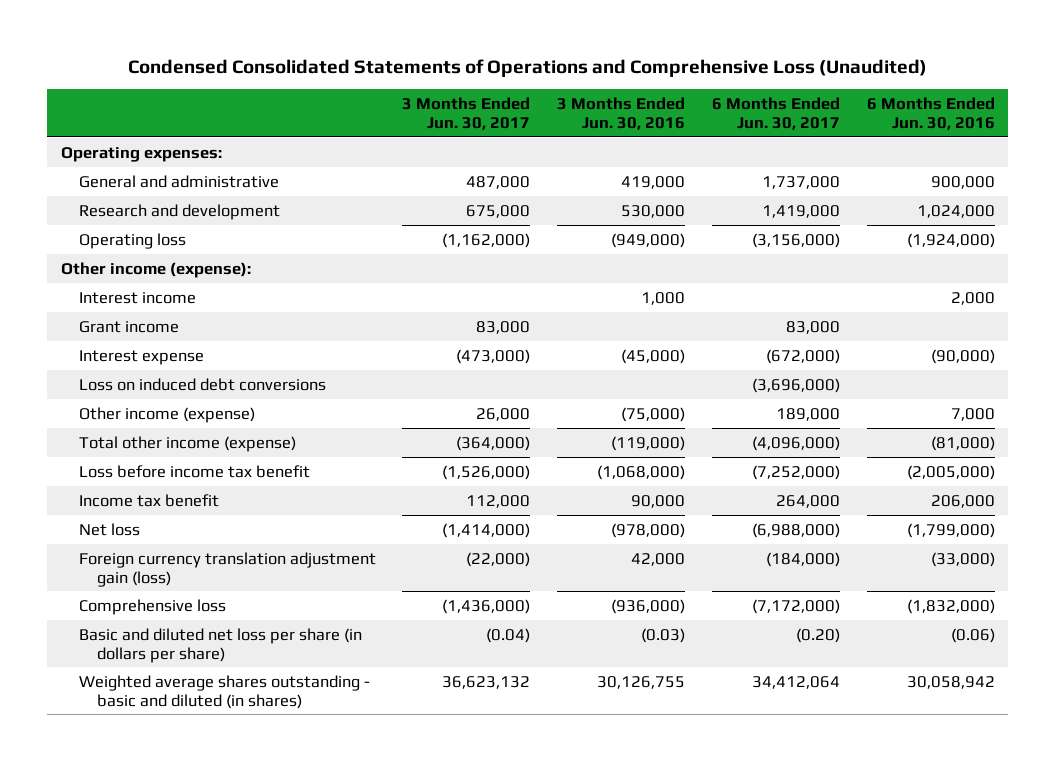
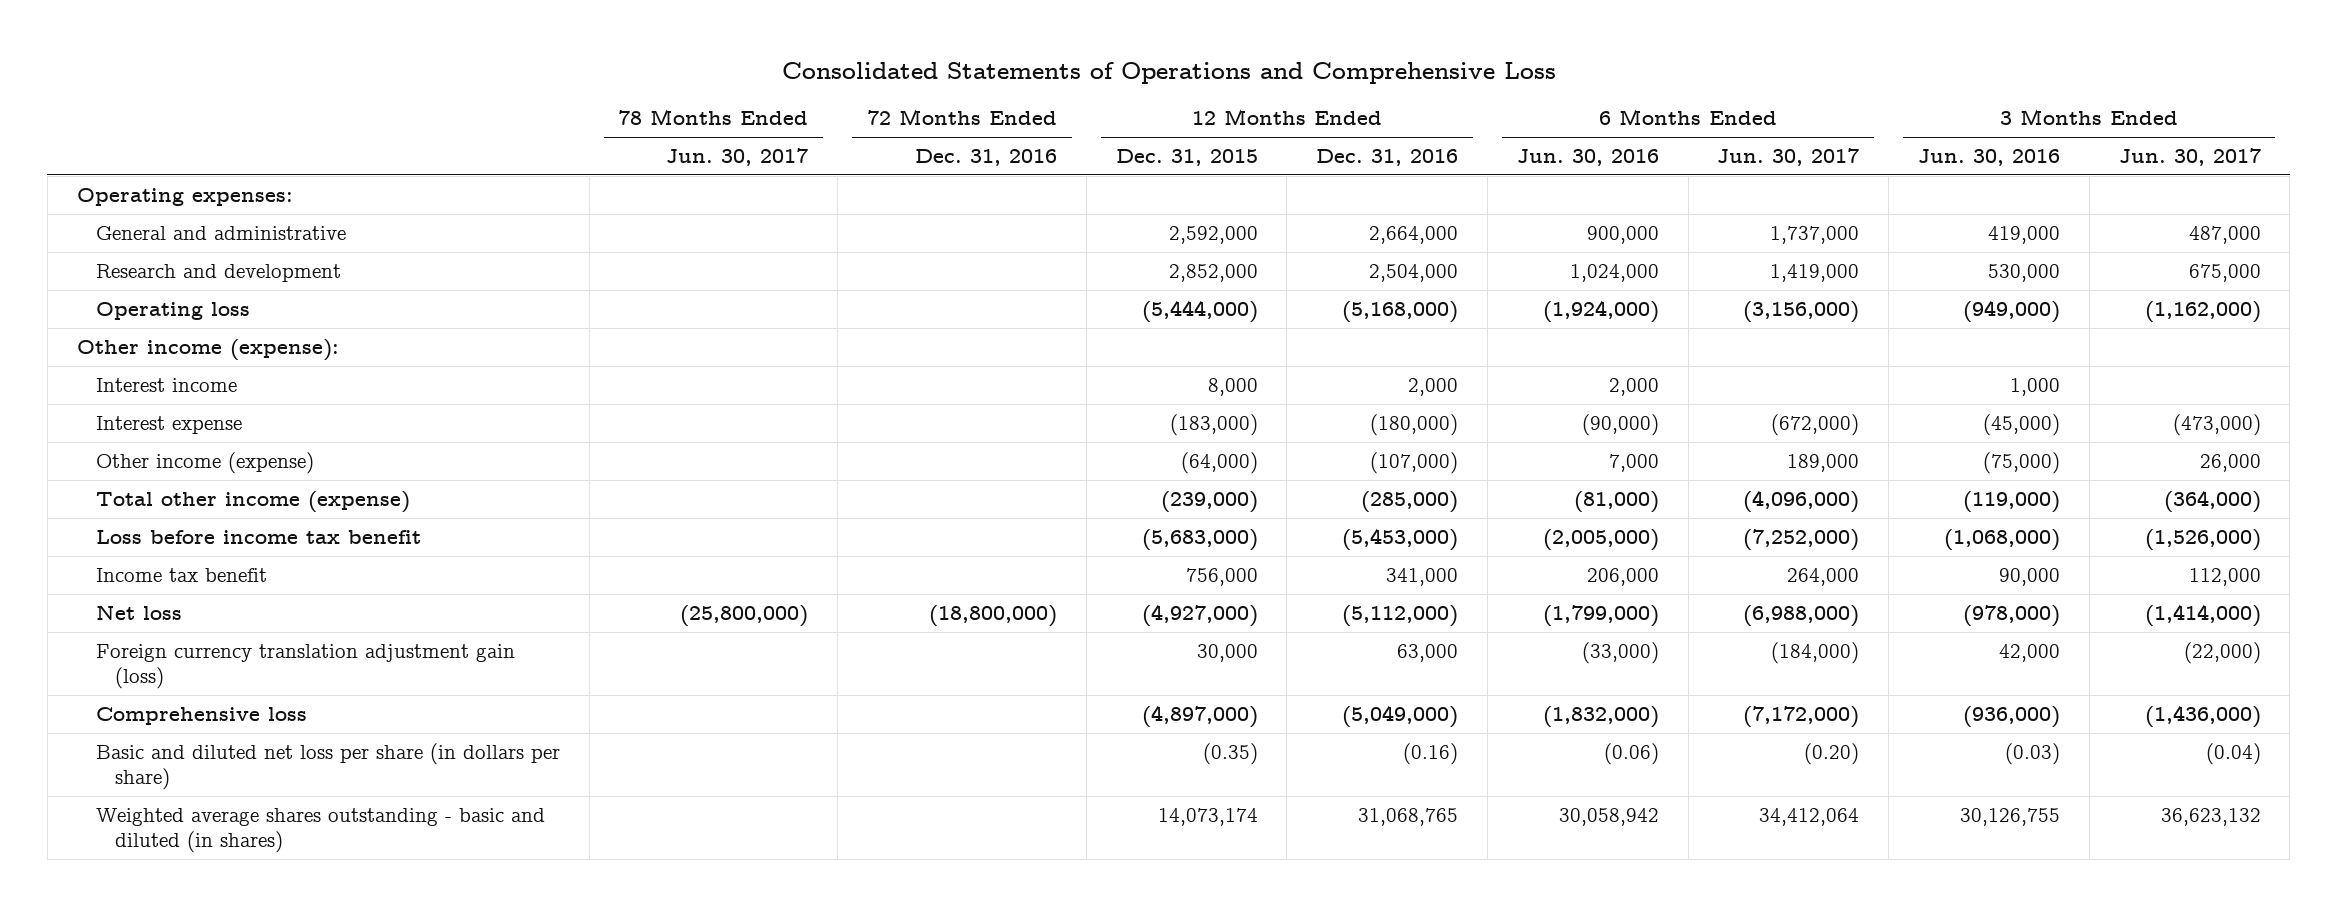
- Condensed Consolidated Statements of Operations and Comprehensive Loss (Unaudited)
+ Consolidated Statements of Operations and Comprehensive Loss
- | 3 Months Ended Jun. 30, 2017 | 3 Months Ended Jun. 30, 2016 | 6 Months Ended Jun. 30, 2017 | 6 Months Ended Jun. 30, 2016
+ | 78 Months Ended Jun. 30, 2017 | 72 Months Ended Dec. 31, 2016 | 12 Months Ended Dec. 31, 2015 | 12 Months Ended Dec. 31, 2016 | 6 Months Ended Jun. 30, 2016 | 6 Months Ended Jun. 30, 2017 | 3 Months Ended Jun. 30, 2016 | 3 Months Ended Jun. 30, 2017
- Grant income | 83,000 | | 83,000 |
- Loss on induced debt conversions | | | (3,696,000) |

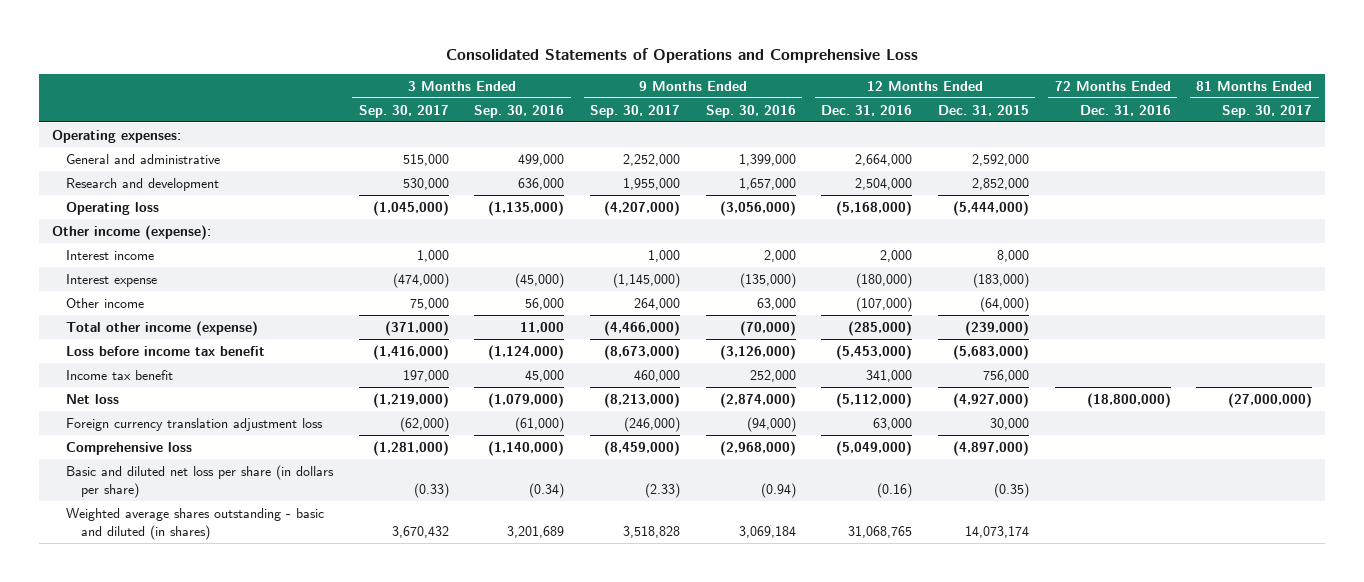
- | 78 Months Ended Jun. 30, 2017 | 72 Months Ended Dec. 31, 2016 | 12 Months Ended Dec. 31, 2015 | 12 Months Ended Dec. 31, 2016 | 6 Months Ended Jun. 30, 2016 | 6 Months Ended Jun. 30, 2017 | 3 Months Ended Jun. 30, 2016 | 3 Months Ended Jun. 30, 2017
+ | 3 Months Ended Sep. 30, 2017 | 3 Months Ended Sep. 30, 2016 | 9 Months Ended Sep. 30, 2017 | 9 Months Ended Sep. 30, 2016 | 12 Months Ended Dec. 31, 2016 | 12 Months Ended Dec. 31, 2015 | 72 Months Ended Dec. 31, 2016 | 81 Months Ended Sep. 30, 2017
- Other income (expense) | | | (64,000) | (107,000) | 7,000 | 189,000 | (75,000) | 26,000
+ Other income | 75,000 | 56,000 | 264,000 | 63,000 | (107,000) | (64,000) | |
- Foreign currency translation adjustment gain (loss) | | | 30,000 | 63,000 | (33,000) | (184,000) | 42,000 | (22,000)
+ Foreign currency translation adjustment loss | (62,000) | (61,000) | (246,000) | (94,000) | 63,000 | 30,000 | |

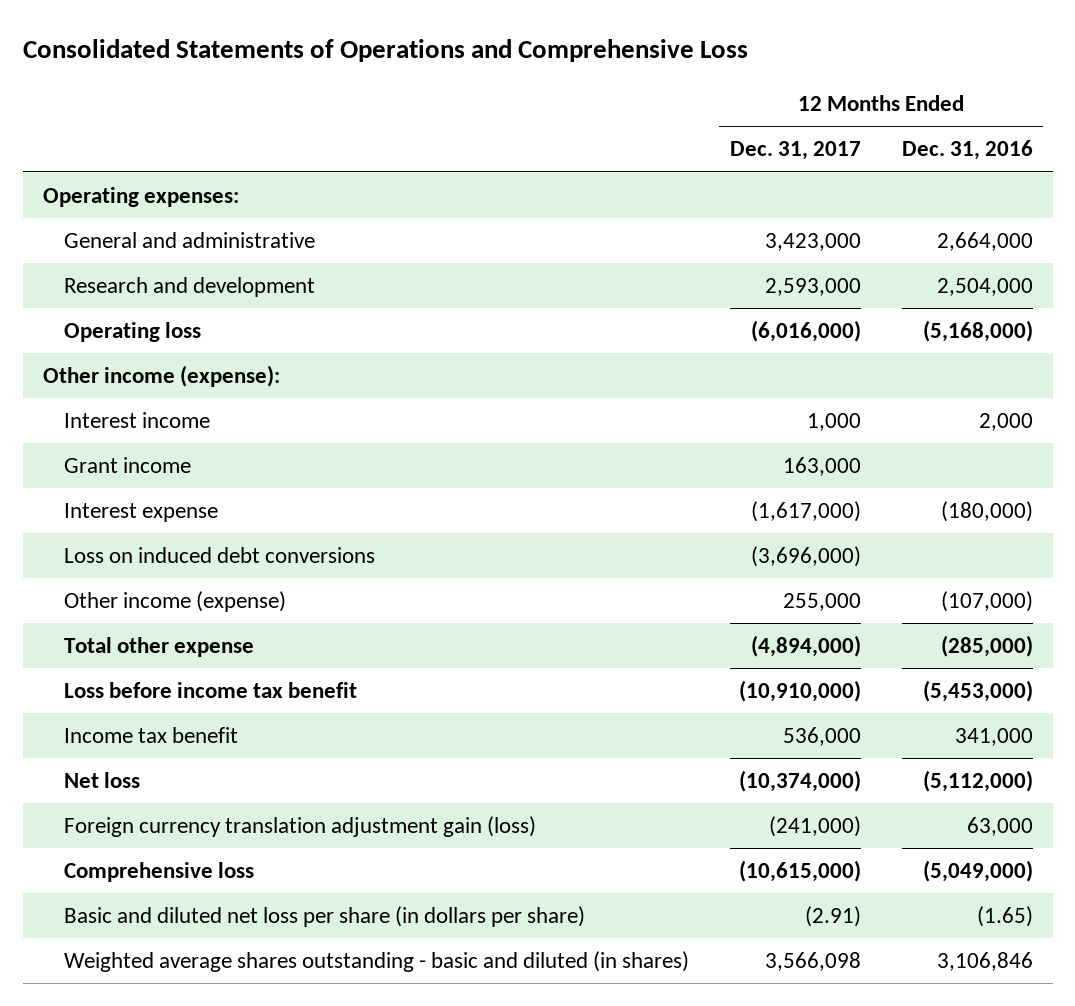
- | 3 Months Ended Sep. 30, 2017 | 3 Months Ended Sep. 30, 2016 | 9 Months Ended Sep. 30, 2017 | 9 Months Ended Sep. 30, 2016 | 12 Months Ended Dec. 31, 2016 | 12 Months Ended Dec. 31, 2015 | 72 Months Ended Dec. 31, 2016 | 81 Months Ended Sep. 30, 2017
+ | 12 Months Ended Dec. 31, 2017 | 12 Months Ended Dec. 31, 2016
+ Grant income | 163,000 |
- Other income | 75,000 | 56,000 | 264,000 | 63,000 | (107,000) | (64,000) | |
- Total other income (expense) | (371,000) | 11,000 | (4,466,000) | (70,000) | (285,000) | (239,000) | |
+ Loss on induced debt conversions | (3,696,000) |
+ Other income (expense) | 255,000 | (107,000)
+ Total other expense | (4,894,000) | (285,000)
- Foreign currency translation adjustment loss | (62,000) | (61,000) | (246,000) | (94,000) | 63,000 | 30,000 | |
+ Foreign currency translation adjustment gain (loss) | (241,000) | 63,000
- Basic and diluted net loss per share (in dollars per share) | (0.33) | (0.34) | (2.33) | (0.94) | (0.16) | (0.35) | |
- Weighted average shares outstanding - basic and diluted (in shares) | 3,670,432 | 3,201,689 | 3,518,828 | 3,069,184 | 31,068,765 | 14,073,174 | |
+ Basic and diluted net loss per share (in dollars per share) | (2.91) | (1.65)
+ Weighted average shares outstanding - basic and diluted (in shares) | 3,566,098 | 3,106,846

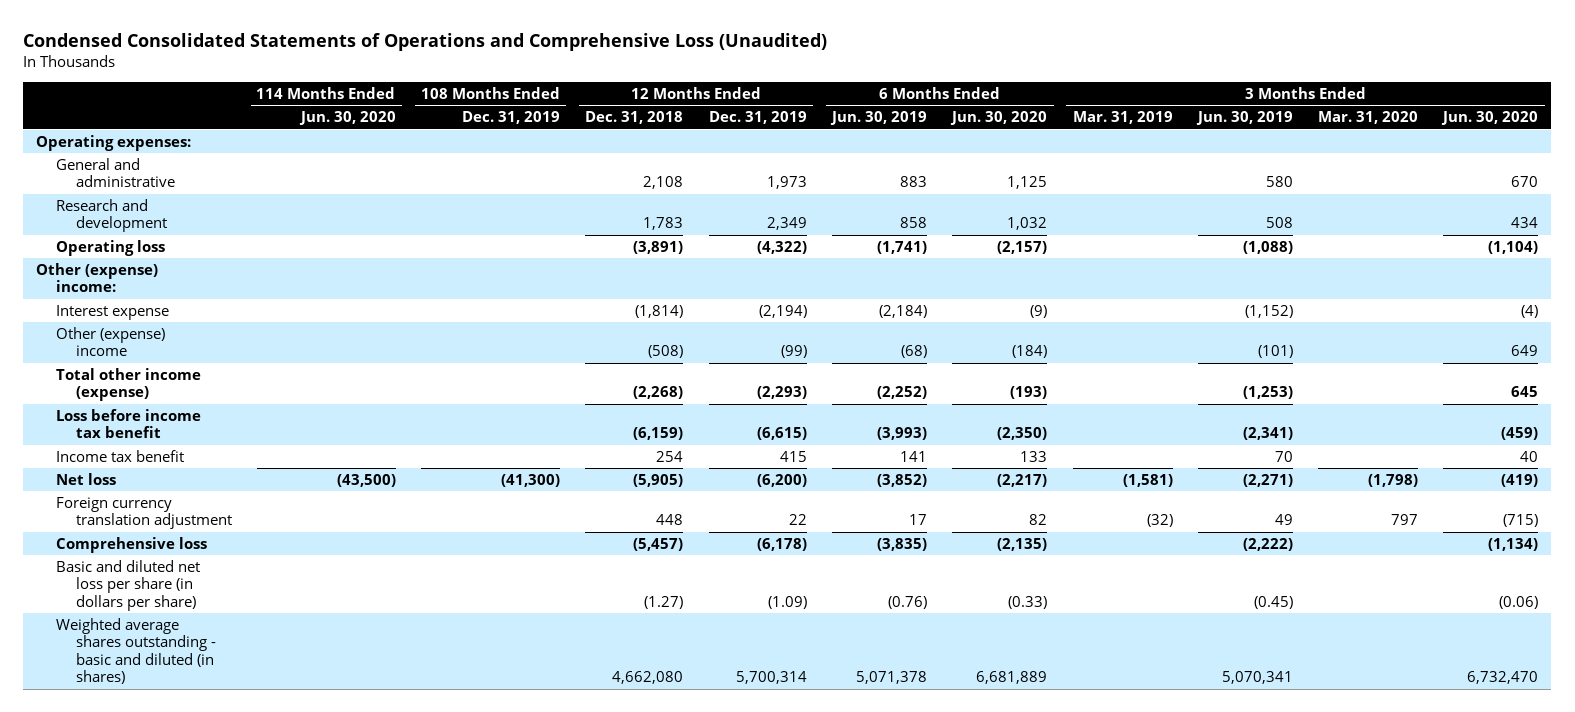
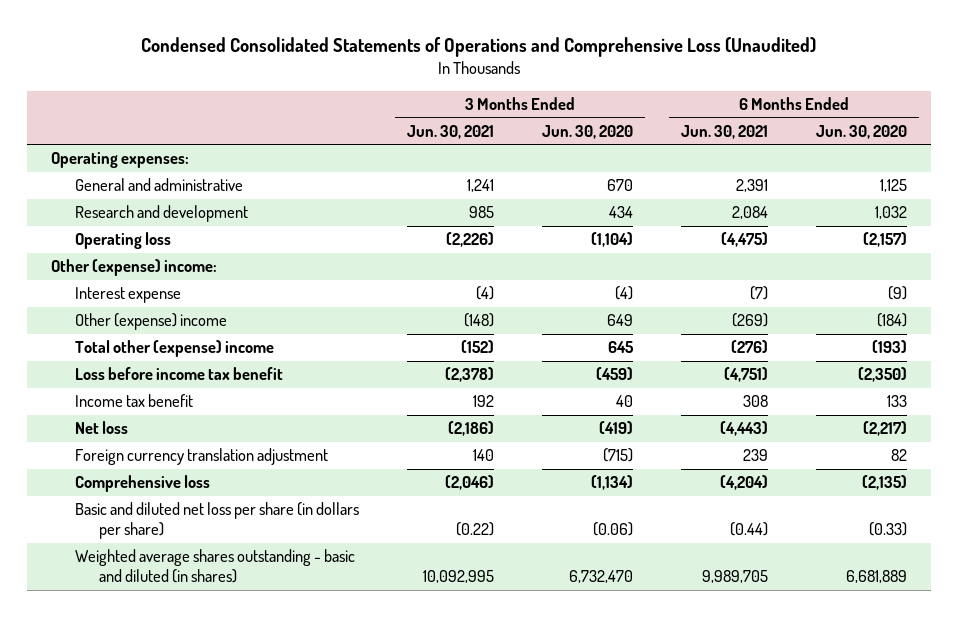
- | 114 Months Ended Jun. 30, 2020 | 108 Months Ended Dec. 31, 2019 | 12 Months Ended Dec. 31, 2018 | 12 Months Ended Dec. 31, 2019 | 6 Months Ended Jun. 30, 2019 | 6 Months Ended Jun. 30, 2020 | 3 Months Ended Mar. 31, 2019 | 3 Months Ended Jun. 30, 2019 | 3 Months Ended Mar. 31, 2020 | 3 Months Ended Jun. 30, 2020
+ | 3 Months Ended Jun. 30, 2021 | 3 Months Ended Jun. 30, 2020 | 6 Months Ended Jun. 30, 2021 | 6 Months Ended Jun. 30, 2020
- Total other income (expense) | | | (2,268) | (2,293) | (2,252) | (193) | | (1,253) | | 645
+ Total other (expense) income | (152) | 645 | (276) | (193)

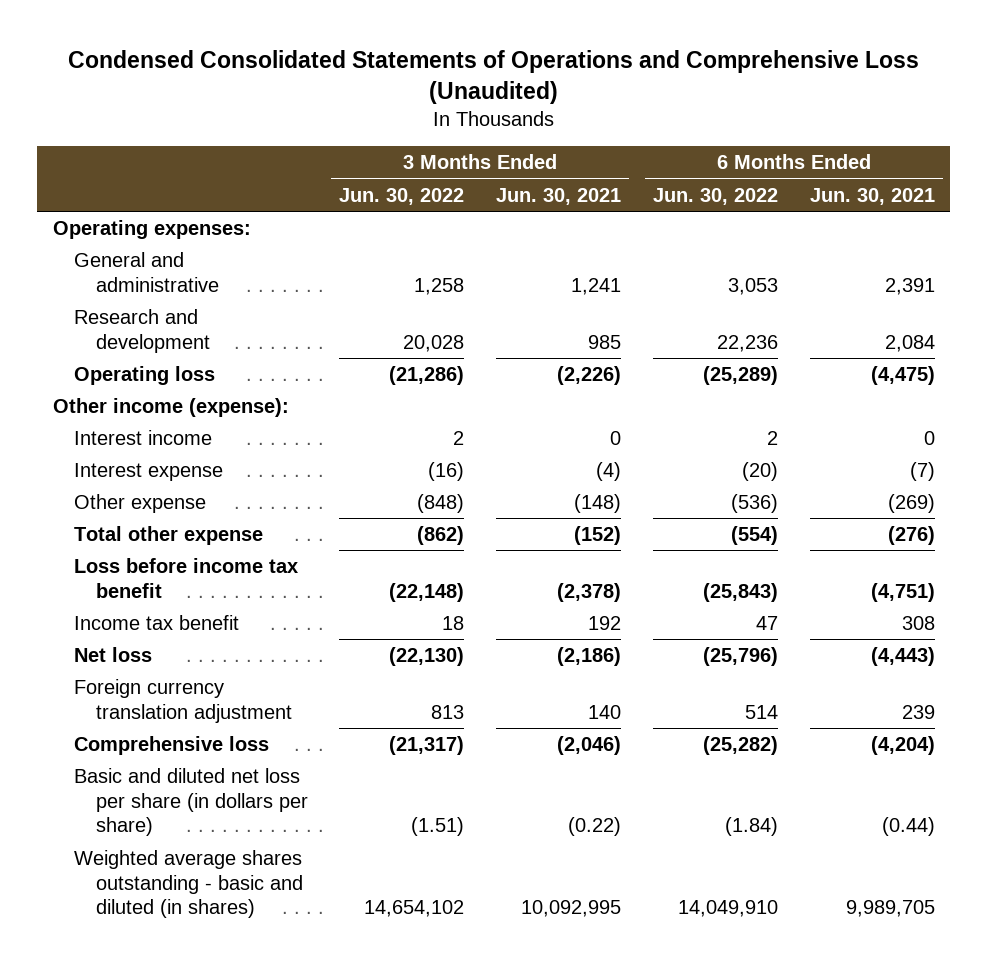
- | 3 Months Ended Jun. 30, 2021 | 3 Months Ended Jun. 30, 2020 | 6 Months Ended Jun. 30, 2021 | 6 Months Ended Jun. 30, 2020
+ | 3 Months Ended Jun. 30, 2022 | 3 Months Ended Jun. 30, 2021 | 6 Months Ended Jun. 30, 2022 | 6 Months Ended Jun. 30, 2021
- Other (expense) income:
+ Other income (expense):
+ Interest income | 2 | 0 | 2 | 0
- Other (expense) income | (148) | 649 | (269) | (184)
- Total other (expense) income | (152) | 645 | (276) | (193)
+ Other expense | (848) | (148) | (536) | (269)
+ Total other expense | (862) | (152) | (554) | (276)

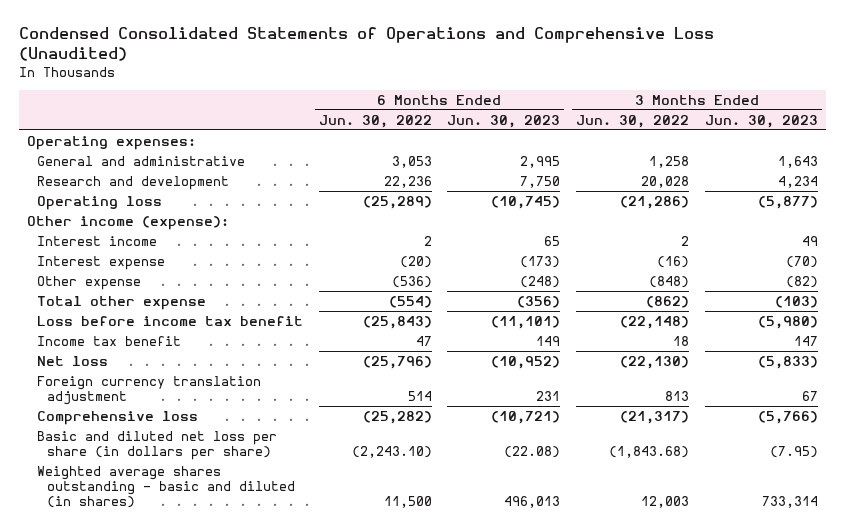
- | 3 Months Ended Jun. 30, 2022 | 3 Months Ended Jun. 30, 2021 | 6 Months Ended Jun. 30, 2022 | 6 Months Ended Jun. 30, 2021
+ | 6 Months Ended Jun. 30, 2022 | 6 Months Ended Jun. 30, 2023 | 3 Months Ended Jun. 30, 2022 | 3 Months Ended Jun. 30, 2023
- Basic and diluted net loss per share (in dollars per share) | (1.51) | (0.22) | (1.84) | (0.44)
- Weighted average shares outstanding - basic and diluted (in shares) | 14,654,102 | 10,092,995 | 14,049,910 | 9,989,705
+ Basic and diluted net loss per share (in dollars per share) | (2,243.10) | (22.08) | (1,843.68) | (7.95)
+ Weighted average shares outstanding - basic and diluted (in shares) | 11,500 | 496,013 | 12,003 | 733,314

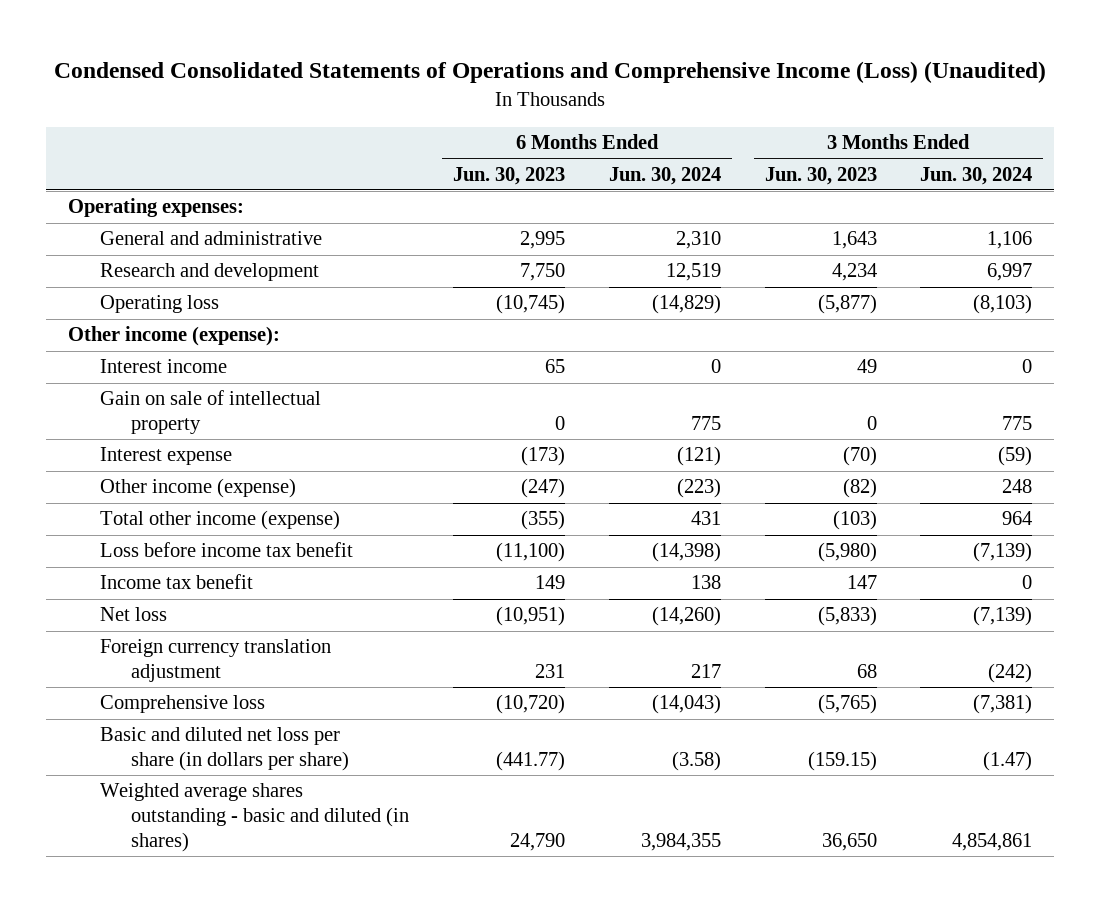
- Condensed Consolidated Statements of Operations and Comprehensive Loss (Unaudited)
+ Condensed Consolidated Statements of Operations and Comprehensive Income (Loss) (Unaudited)
- | 6 Months Ended Jun. 30, 2022 | 6 Months Ended Jun. 30, 2023 | 3 Months Ended Jun. 30, 2022 | 3 Months Ended Jun. 30, 2023
+ | 6 Months Ended Jun. 30, 2023 | 6 Months Ended Jun. 30, 2024 | 3 Months Ended Jun. 30, 2023 | 3 Months Ended Jun. 30, 2024
+ Gain on sale of intellectual property | 0 | 775 | 0 | 775
- Other expense | (536) | (248) | (848) | (82)
- Total other expense | (554) | (356) | (862) | (103)
- Loss before income tax benefit | (25,843) | (11,101) | (22,148) | (5,980)
+ Other income (expense) | (247) | (223) | (82) | 248
+ Total other income (expense) | (355) | 431 | (103) | 964
+ Loss before income tax benefit | (11,100) | (14,398) | (5,980) | (7,139)
- Net loss | (25,796) | (10,952) | (22,130) | (5,833)
- Foreign currency translation adjustment | 514 | 231 | 813 | 67
- Comprehensive loss | (25,282) | (10,721) | (21,317) | (5,766)
- Basic and diluted net loss per share (in dollars per share) | (2,243.10) | (22.08) | (1,843.68) | (7.95)
- Weighted average shares outstanding - basic and diluted (in shares) | 11,500 | 496,013 | 12,003 | 733,314
+ Net loss | (10,951) | (14,260) | (5,833) | (7,139)
+ Foreign currency translation adjustment | 231 | 217 | 68 | (242)
+ Comprehensive loss | (10,720) | (14,043) | (5,765) | (7,381)
+ Basic and diluted net loss per share (in dollars per share) | (441.77) | (3.58) | (159.15) | (1.47)
+ Weighted average shares outstanding - basic and diluted (in shares) | 24,790 | 3,984,355 | 36,650 | 4,854,861

